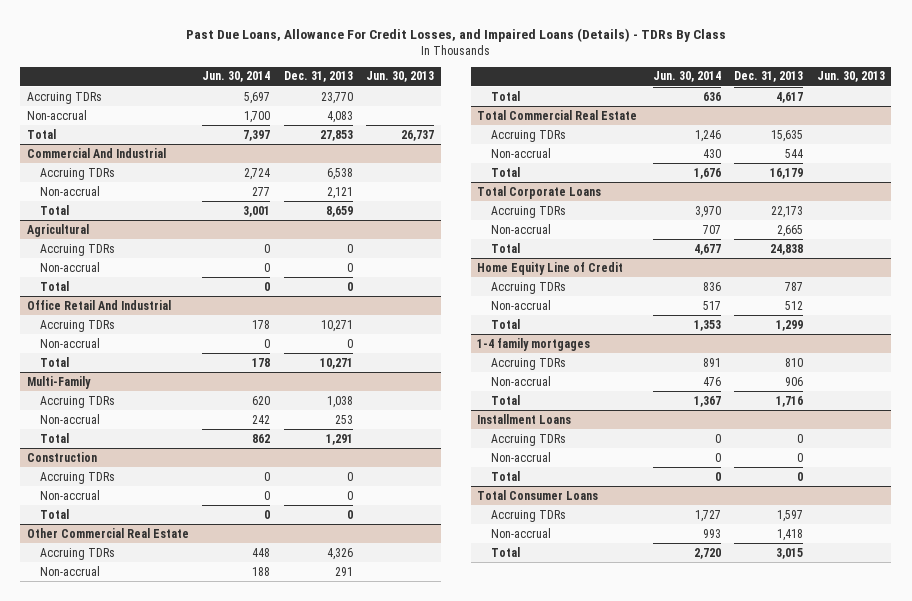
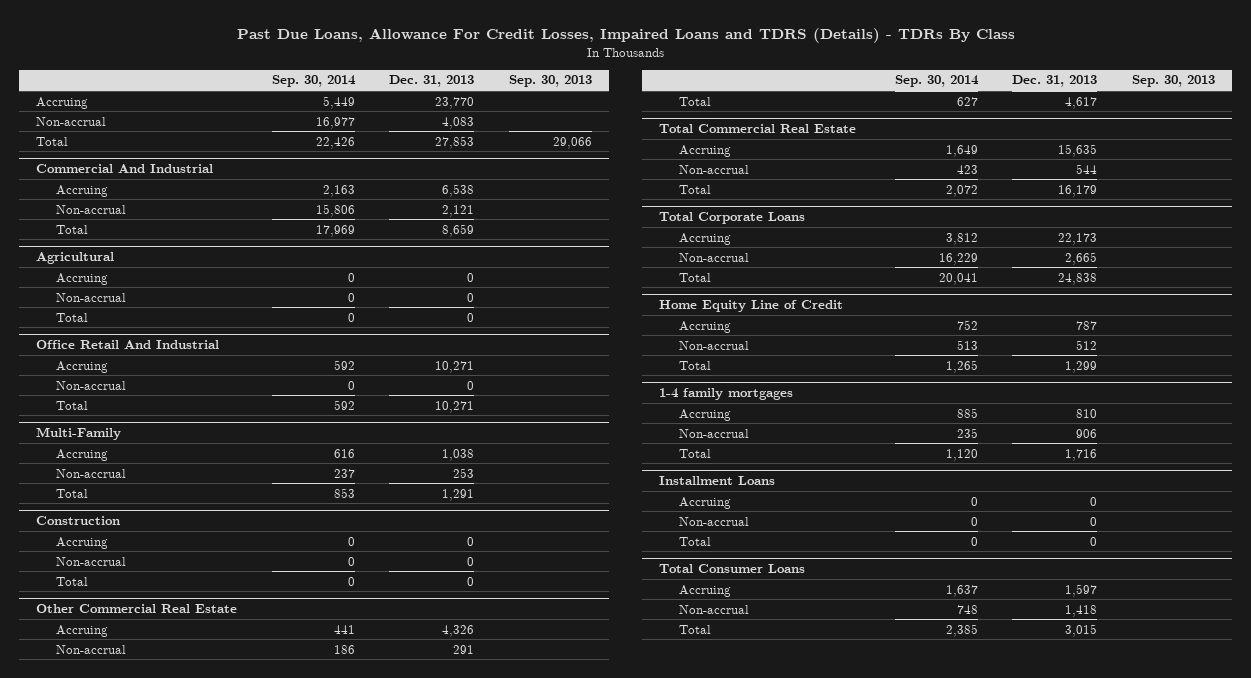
- Past Due Loans, Allowance For Credit Losses, and Impaired Loans (Details) - TDRs By Class
+ Past Due Loans, Allowance For Credit Losses, Impaired Loans and TDRS (Details) - TDRs By Class
- | Jun. 30, 2014 | Dec. 31, 2013 | Jun. 30, 2013
+ | Sep. 30, 2014 | Dec. 31, 2013 | Sep. 30, 2013
- Accruing TDRs | 5,697 | 23,770 |
+ Accruing | 5,449 | 23,770 |
@ Commercial And Industrial
- Accruing TDRs | 2,724 | 6,538 |
+ Accruing | 2,163 | 6,538 |
@ Agricultural
- Accruing TDRs | 0 | 0 |
+ Accruing | 0 | 0 |
@ Office Retail And Industrial
- Accruing TDRs | 178 | 10,271 |
+ Accruing | 592 | 10,271 |
@ Multi-Family
- Accruing TDRs | 620 | 1,038 |
+ Accruing | 616 | 1,038 |
@ Construction
- Accruing TDRs | 0 | 0 |
+ Accruing | 0 | 0 |
@ Other Commercial Real Estate
- Accruing TDRs | 448 | 4,326 |
+ Accruing | 441 | 4,326 |
@ Total Commercial Real Estate
- Accruing TDRs | 1,246 | 15,635 |
+ Accruing | 1,649 | 15,635 |
@ Total Corporate Loans
- Accruing TDRs | 3,970 | 22,173 |
+ Accruing | 3,812 | 22,173 |
@ Home Equity Line of Credit
- Accruing TDRs | 836 | 787 |
+ Accruing | 752 | 787 |
@ 1-4 family mortgages
- Accruing TDRs | 891 | 810 |
+ Accruing | 885 | 810 |
@ Installment Loans
- Accruing TDRs | 0 | 0 |
+ Accruing | 0 | 0 |
@ Total Consumer Loans
- Accruing TDRs | 1,727 | 1,597 |
+ Accruing | 1,637 | 1,597 |

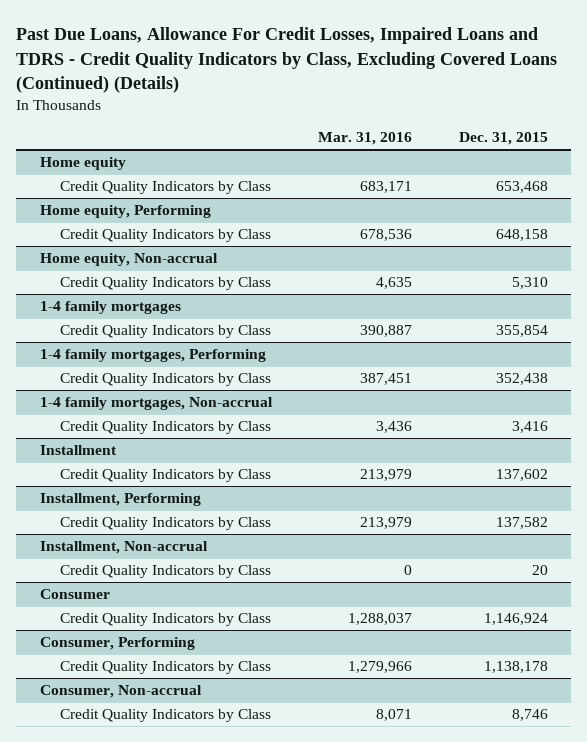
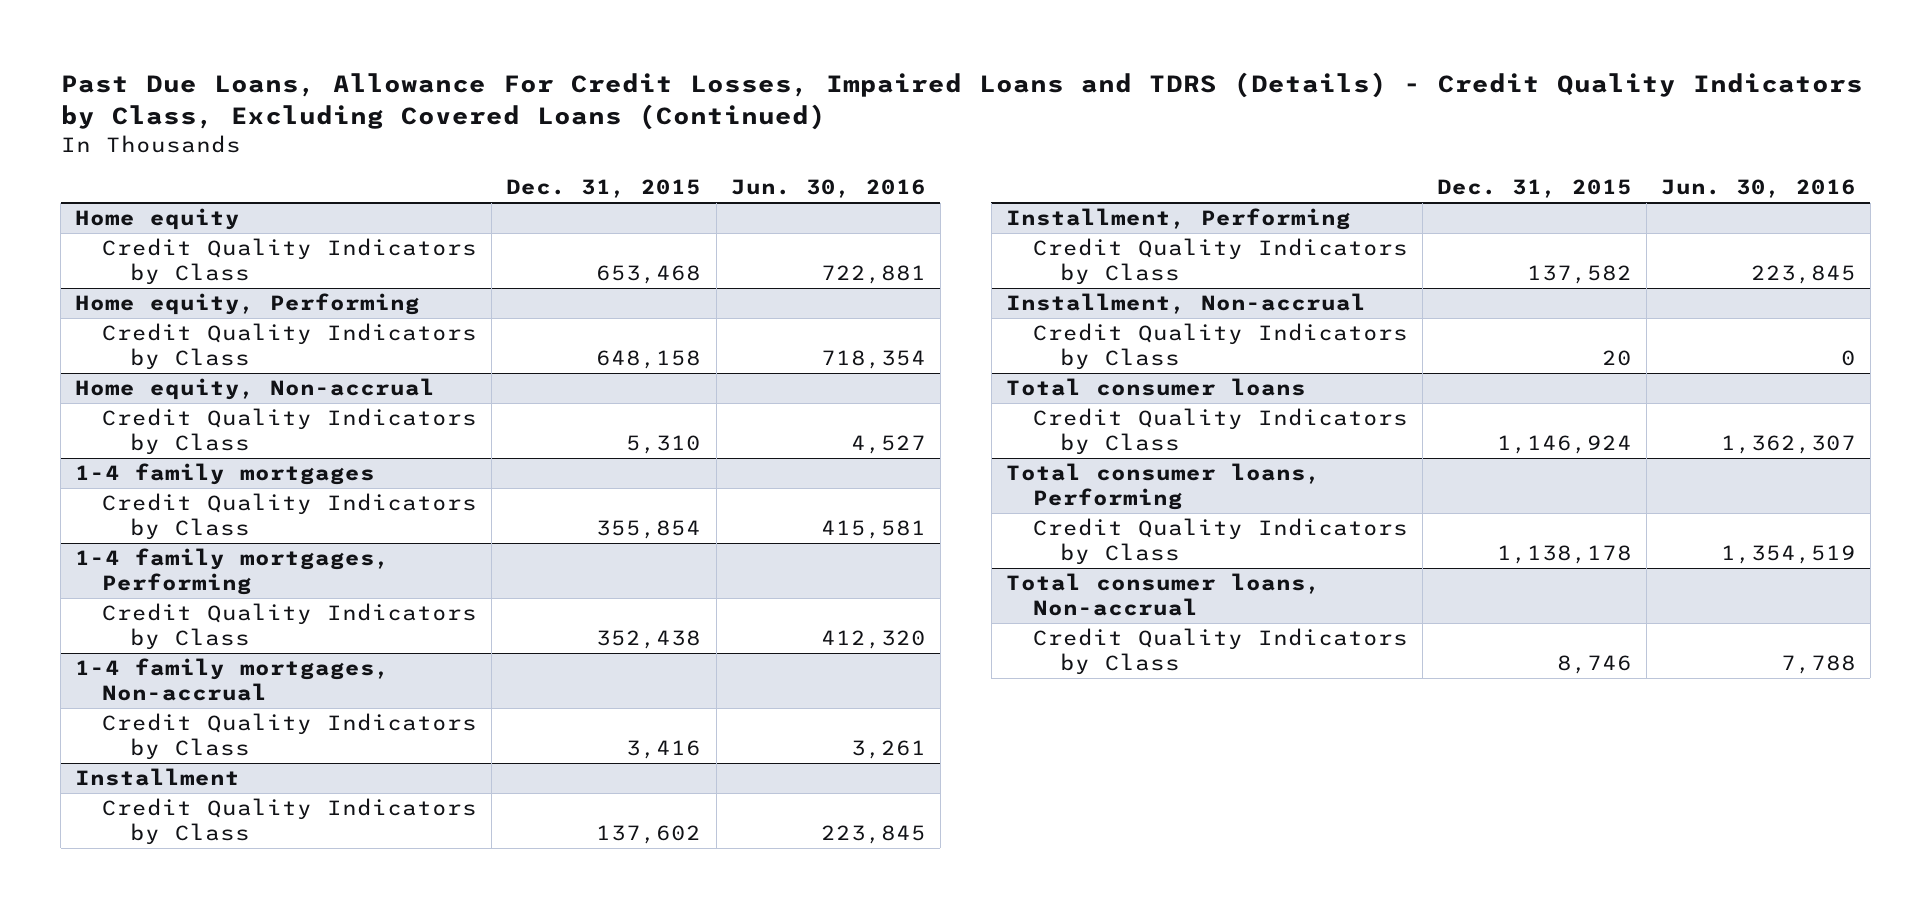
- Past Due Loans, Allowance For Credit Losses, Impaired Loans and TDRS - Credit Quality Indicators by Class, Excluding Covered Loans (Continued) (Details)
+ Past Due Loans, Allowance For Credit Losses, Impaired Loans and TDRS (Details) - Credit Quality Indicators by Class, Excluding Covered Loans (Continued)
- | Mar. 31, 2016 | Dec. 31, 2015
+ | Dec. 31, 2015 | Jun. 30, 2016
- Consumer
+ Total consumer loans
- Consumer, Performing
+ Total consumer loans, Performing
- Consumer, Non-accrual
+ Total consumer loans, Non-accrual

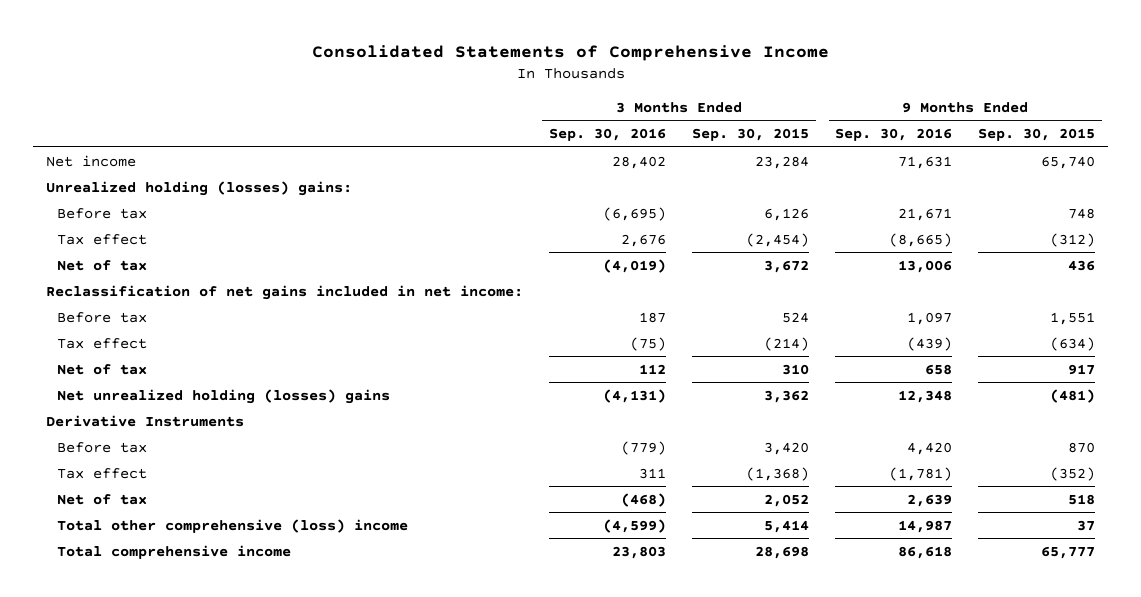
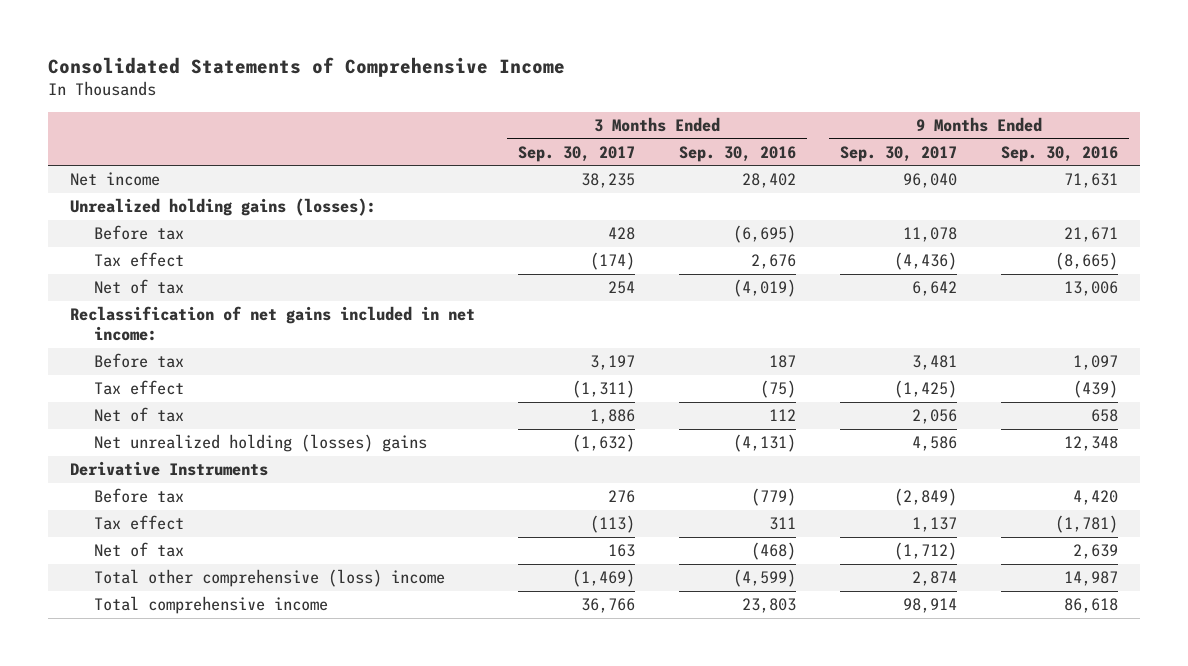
- | 3 Months Ended Sep. 30, 2016 | 3 Months Ended Sep. 30, 2015 | 9 Months Ended Sep. 30, 2016 | 9 Months Ended Sep. 30, 2015
+ | 3 Months Ended Sep. 30, 2017 | 3 Months Ended Sep. 30, 2016 | 9 Months Ended Sep. 30, 2017 | 9 Months Ended Sep. 30, 2016
- Unrealized holding (losses) gains:
+ Unrealized holding gains (losses):

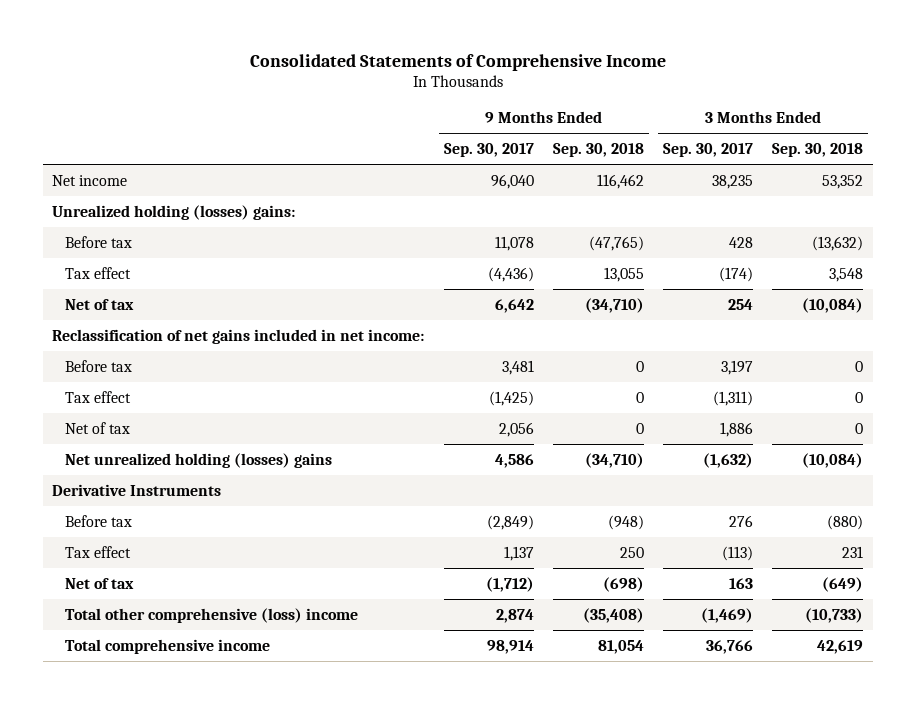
- | 3 Months Ended Sep. 30, 2017 | 3 Months Ended Sep. 30, 2016 | 9 Months Ended Sep. 30, 2017 | 9 Months Ended Sep. 30, 2016
+ | 9 Months Ended Sep. 30, 2017 | 9 Months Ended Sep. 30, 2018 | 3 Months Ended Sep. 30, 2017 | 3 Months Ended Sep. 30, 2018
- Unrealized holding gains (losses):
+ Unrealized holding (losses) gains:

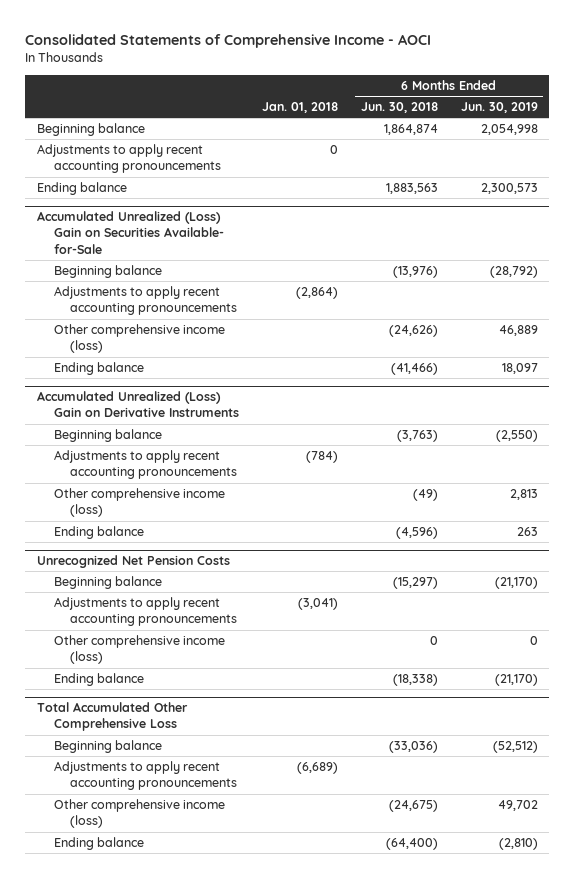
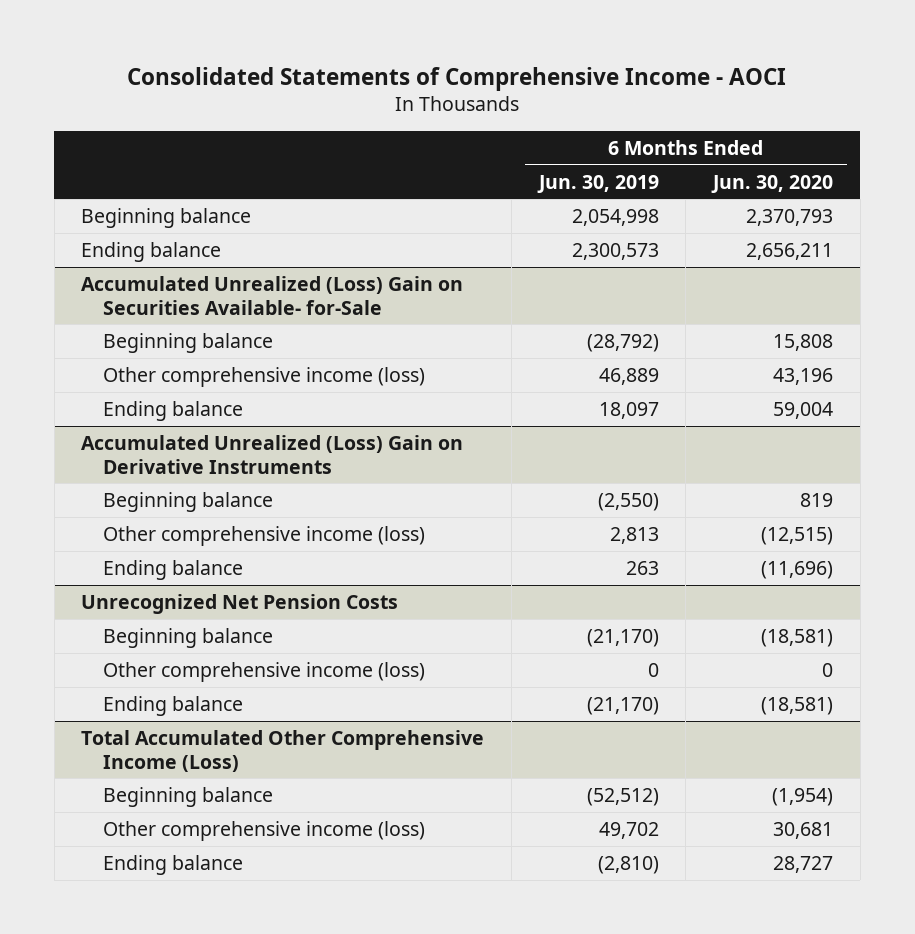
- | Jan. 01, 2018 | 6 Months Ended Jun. 30, 2018 | 6 Months Ended Jun. 30, 2019
+ | 6 Months Ended Jun. 30, 2019 | 6 Months Ended Jun. 30, 2020
- Adjustments to apply recent accounting pronouncements | 0 | |
@ Accumulated Unrealized (Loss) Gain on Securities Available- for-Sale
- Adjustments to apply recent accounting pronouncements | (2,864) | |
@ Accumulated Unrealized (Loss) Gain on Derivative Instruments
- Adjustments to apply recent accounting pronouncements | (784) | |
@ Unrecognized Net Pension Costs
- Adjustments to apply recent accounting pronouncements | (3,041) | |
- Total Accumulated Other Comprehensive Loss
+ Total Accumulated Other Comprehensive Income (Loss)
- Adjustments to apply recent accounting pronouncements | (6,689) | |

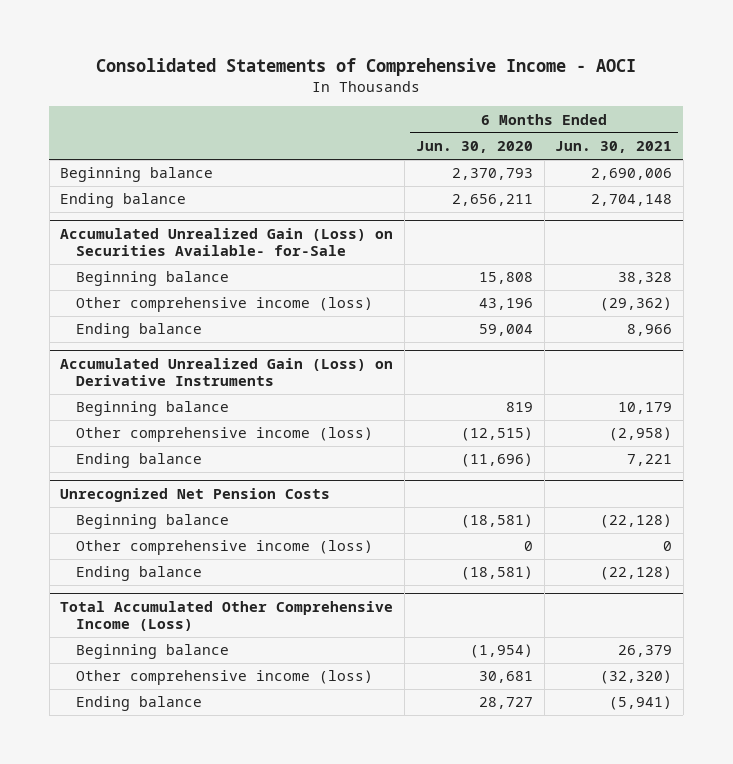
- | 6 Months Ended Jun. 30, 2019 | 6 Months Ended Jun. 30, 2020
+ | 6 Months Ended Jun. 30, 2020 | 6 Months Ended Jun. 30, 2021
- Accumulated Unrealized (Loss) Gain on Securities Available- for-Sale
+ Accumulated Unrealized Gain (Loss) on Securities Available- for-Sale
- Accumulated Unrealized (Loss) Gain on Derivative Instruments
+ Accumulated Unrealized Gain (Loss) on Derivative Instruments

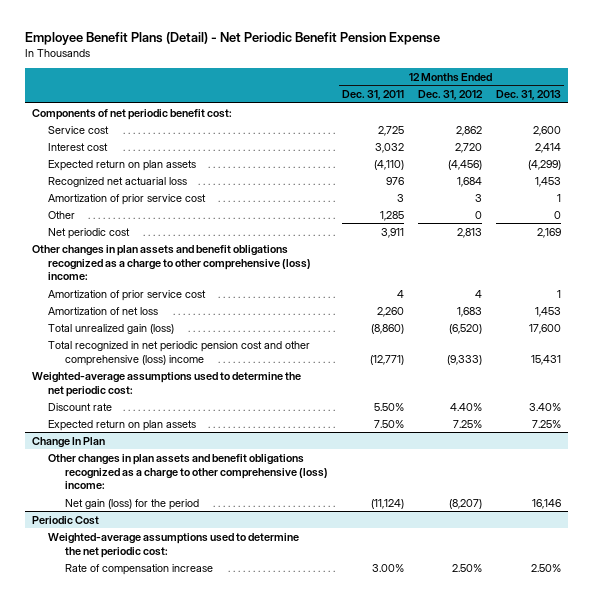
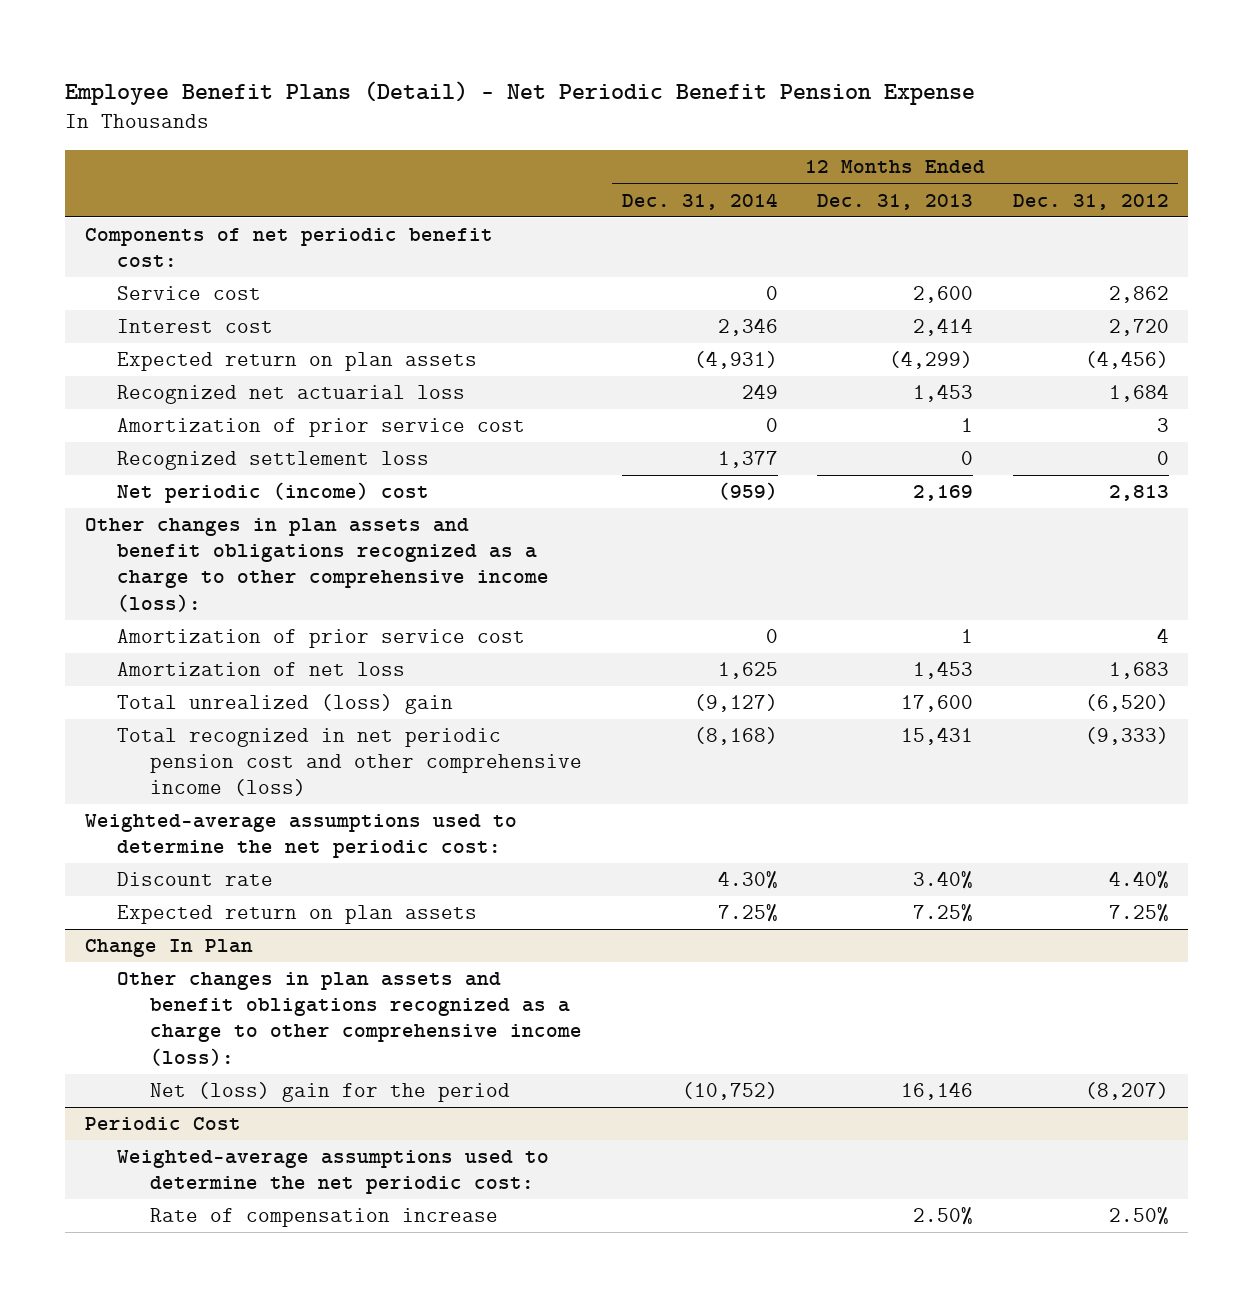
- | 12 Months Ended Dec. 31, 2011 | 12 Months Ended Dec. 31, 2012 | 12 Months Ended Dec. 31, 2013
+ | 12 Months Ended Dec. 31, 2014 | 12 Months Ended Dec. 31, 2013 | 12 Months Ended Dec. 31, 2012
- Other | 1,285 | 0 | 0
- Net periodic cost | 3,911 | 2,813 | 2,169
- Other changes in plan assets and benefit obligations recognized as a charge to other comprehensive (loss) income:
+ Recognized settlement loss | 1,377 | 0 | 0
+ Net periodic (income) cost | (959) | 2,169 | 2,813
+ Other changes in plan assets and benefit obligations recognized as a charge to other comprehensive income (loss):
- Total unrealized gain (loss) | (8,860) | (6,520) | 17,600
- Total recognized in net periodic pension cost and other comprehensive (loss) income | (12,771) | (9,333) | 15,431
+ Total unrealized (loss) gain | (9,127) | 17,600 | (6,520)
+ Total recognized in net periodic pension cost and other comprehensive income (loss) | (8,168) | 15,431 | (9,333)
@ Change In Plan
- Other changes in plan assets and benefit obligations recognized as a charge to other comprehensive (loss) income:
- Net gain (loss) for the period | (11,124) | (8,207) | 16,146
+ Other changes in plan assets and benefit obligations recognized as a charge to other comprehensive income (loss):
+ Net (loss) gain for the period | (10,752) | 16,146 | (8,207)

